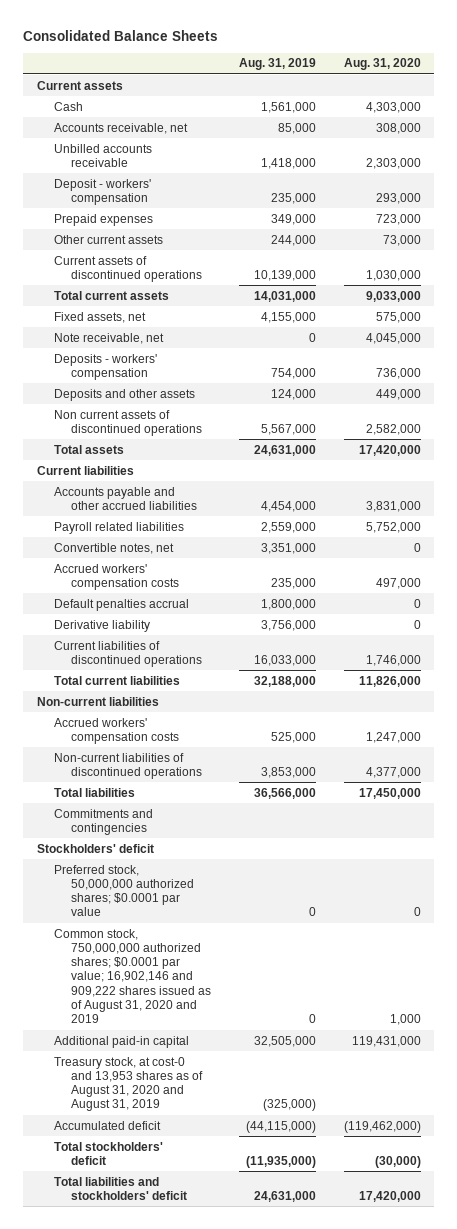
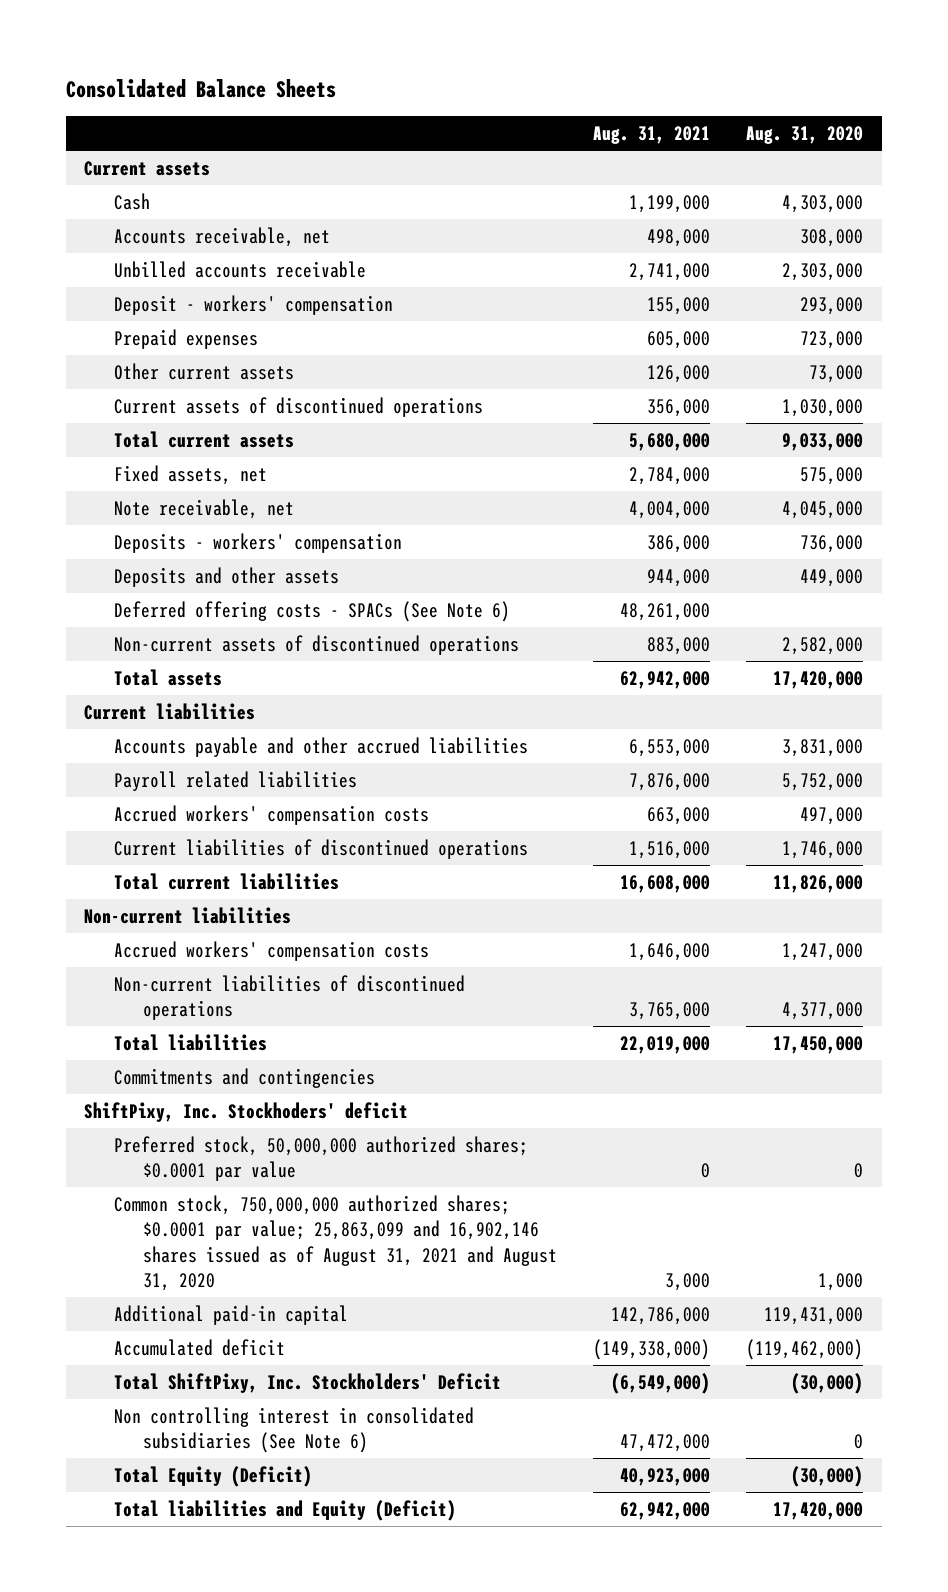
- | Aug. 31, 2019 | Aug. 31, 2020
+ | Aug. 31, 2021 | Aug. 31, 2020
- Non current assets of discontinued operations | 5,567,000 | 2,582,000
+ Deferred offering costs - SPACs (See Note 6) | 48,261,000 |
+ Non-current assets of discontinued operations | 883,000 | 2,582,000
- Convertible notes, net | 3,351,000 | 0
- Default penalties accrual | 1,800,000 | 0
- Derivative liability | 3,756,000 | 0
- Stockholders' deficit
+ ShiftPixy, Inc. Stockhoders' deficit
- Common stock, 750,000,000 authorized shares; $0.0001 par value; 16,902,146 and 909,222 shares issued as of August 31, 2020 and 2019 | 0 | 1,000
+ Common stock, 750,000,000 authorized shares; $0.0001 par value; 25,863,099 and 16,902,146 shares issued as of August 31, 2021 and August 31, 2020 | 3,000 | 1,000
- Treasury stock, at cost-0 and 13,953 shares as of August 31, 2020 and August 31, 2019 | (325,000) |
- Total stockholders' deficit | (11,935,000) | (30,000)
- Total liabilities and stockholders' deficit | 24,631,000 | 17,420,000
+ Total ShiftPixy, Inc. Stockholders' Deficit | (6,549,000) | (30,000)
+ Non controlling interest in consolidated subsidiaries (See Note 6) | 47,472,000 | 0
+ Total Equity (Deficit) | 40,923,000 | (30,000)
+ Total liabilities and Equity (Deficit) | 62,942,000 | 17,420,000

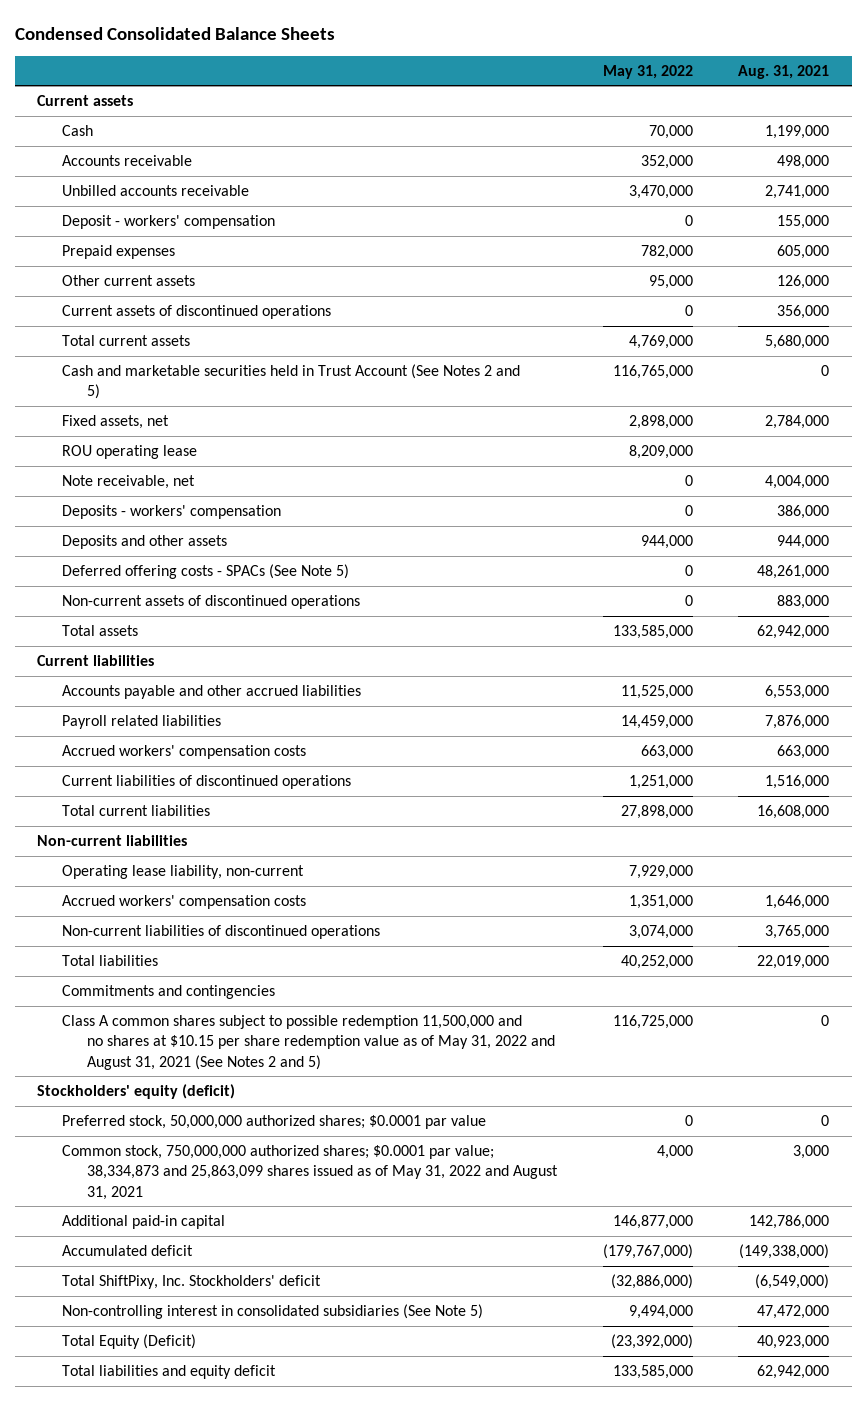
- Consolidated Balance Sheets
+ Condensed Consolidated Balance Sheets
- | Aug. 31, 2021 | Aug. 31, 2020
+ | May 31, 2022 | Aug. 31, 2021
- Accounts receivable, net | 498,000 | 308,000
+ Accounts receivable | 352,000 | 498,000
+ Cash and marketable securities held in Trust Account (See Notes 2 and 5) | 116,765,000 | 0
+ ROU operating lease | 8,209,000 |
- Deferred offering costs - SPACs (See Note 6) | 48,261,000 |
+ Deferred offering costs - SPACs (See Note 5) | 0 | 48,261,000
+ Operating lease liability, non-current | 7,929,000 |
- ShiftPixy, Inc. Stockhoders' deficit
+ Class A common shares subject to possible redemption 11,500,000 and no shares at $10.15 per share redemption value as of May 31, 2022 and August 31, 2021 (See Notes 2 and 5) | 116,725,000 | 0
+ Stockholders' equity (deficit)
- Common stock, 750,000,000 authorized shares; $0.0001 par value; 25,863,099 and 16,902,146 shares issued as of August 31, 2021 and August 31, 2020 | 3,000 | 1,000
+ Common stock, 750,000,000 authorized shares; $0.0001 par value; 38,334,873 and 25,863,099 shares issued as of May 31, 2022 and August 31, 2021 | 4,000 | 3,000
- Total ShiftPixy, Inc. Stockholders' Deficit | (6,549,000) | (30,000)
- Non controlling interest in consolidated subsidiaries (See Note 6) | 47,472,000 | 0
+ Total ShiftPixy, Inc. Stockholders' deficit | (32,886,000) | (6,549,000)
+ Non-controlling interest in consolidated subsidiaries (See Note 5) | 9,494,000 | 47,472,000
- Total liabilities and Equity (Deficit) | 62,942,000 | 17,420,000
+ Total liabilities and equity deficit | 133,585,000 | 62,942,000

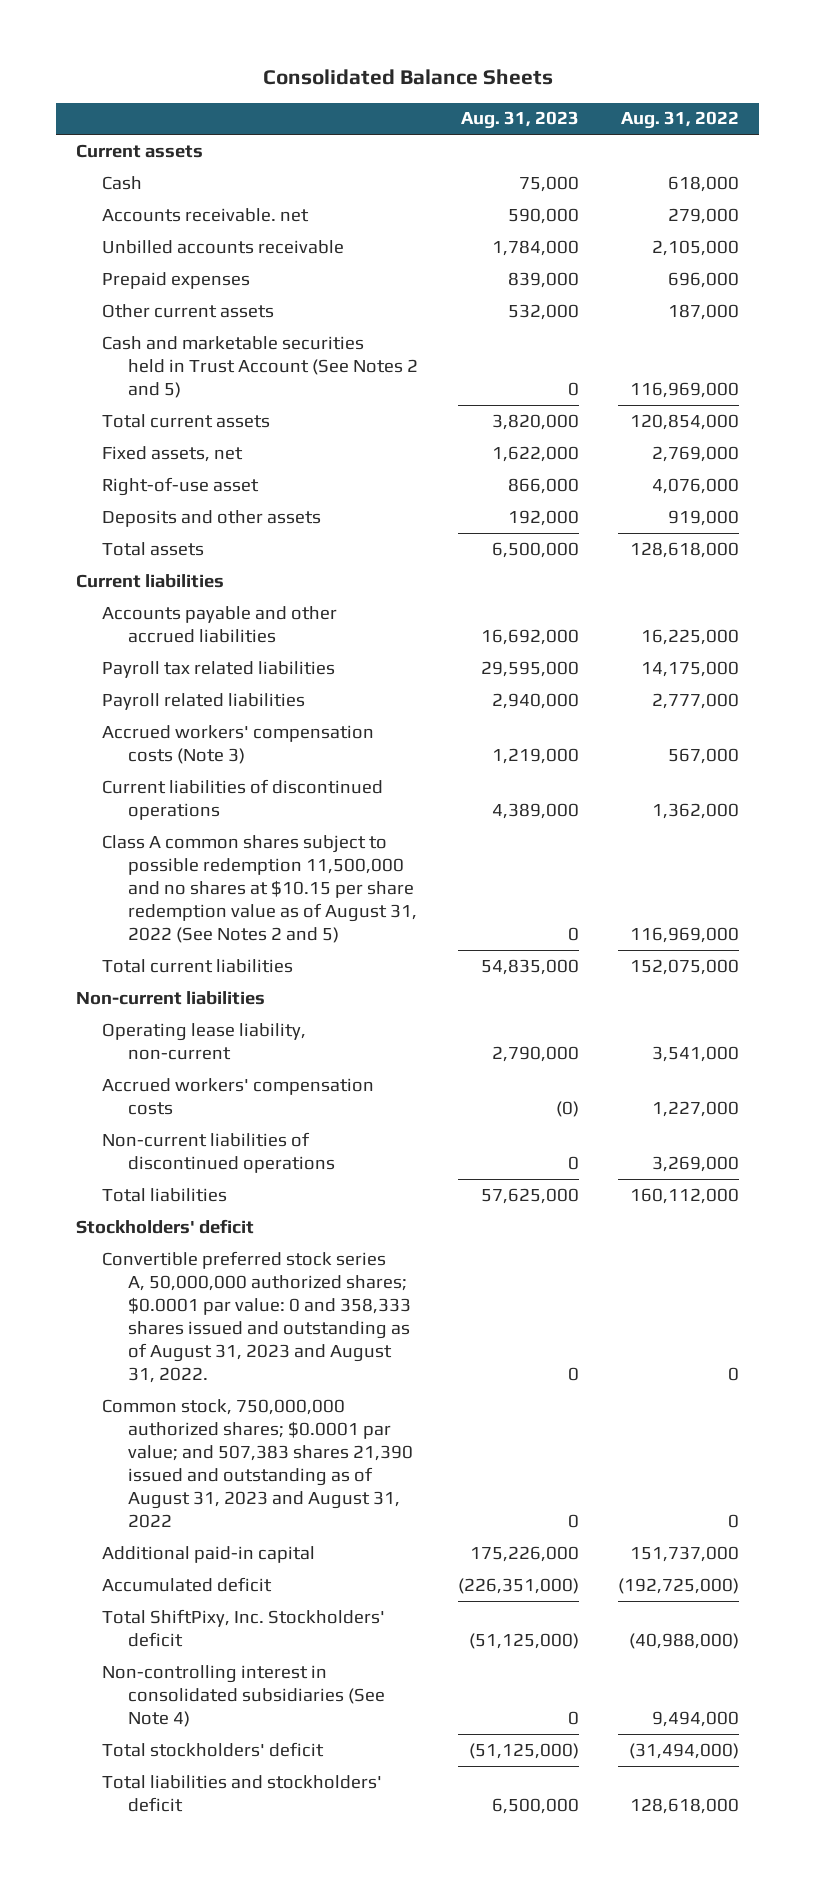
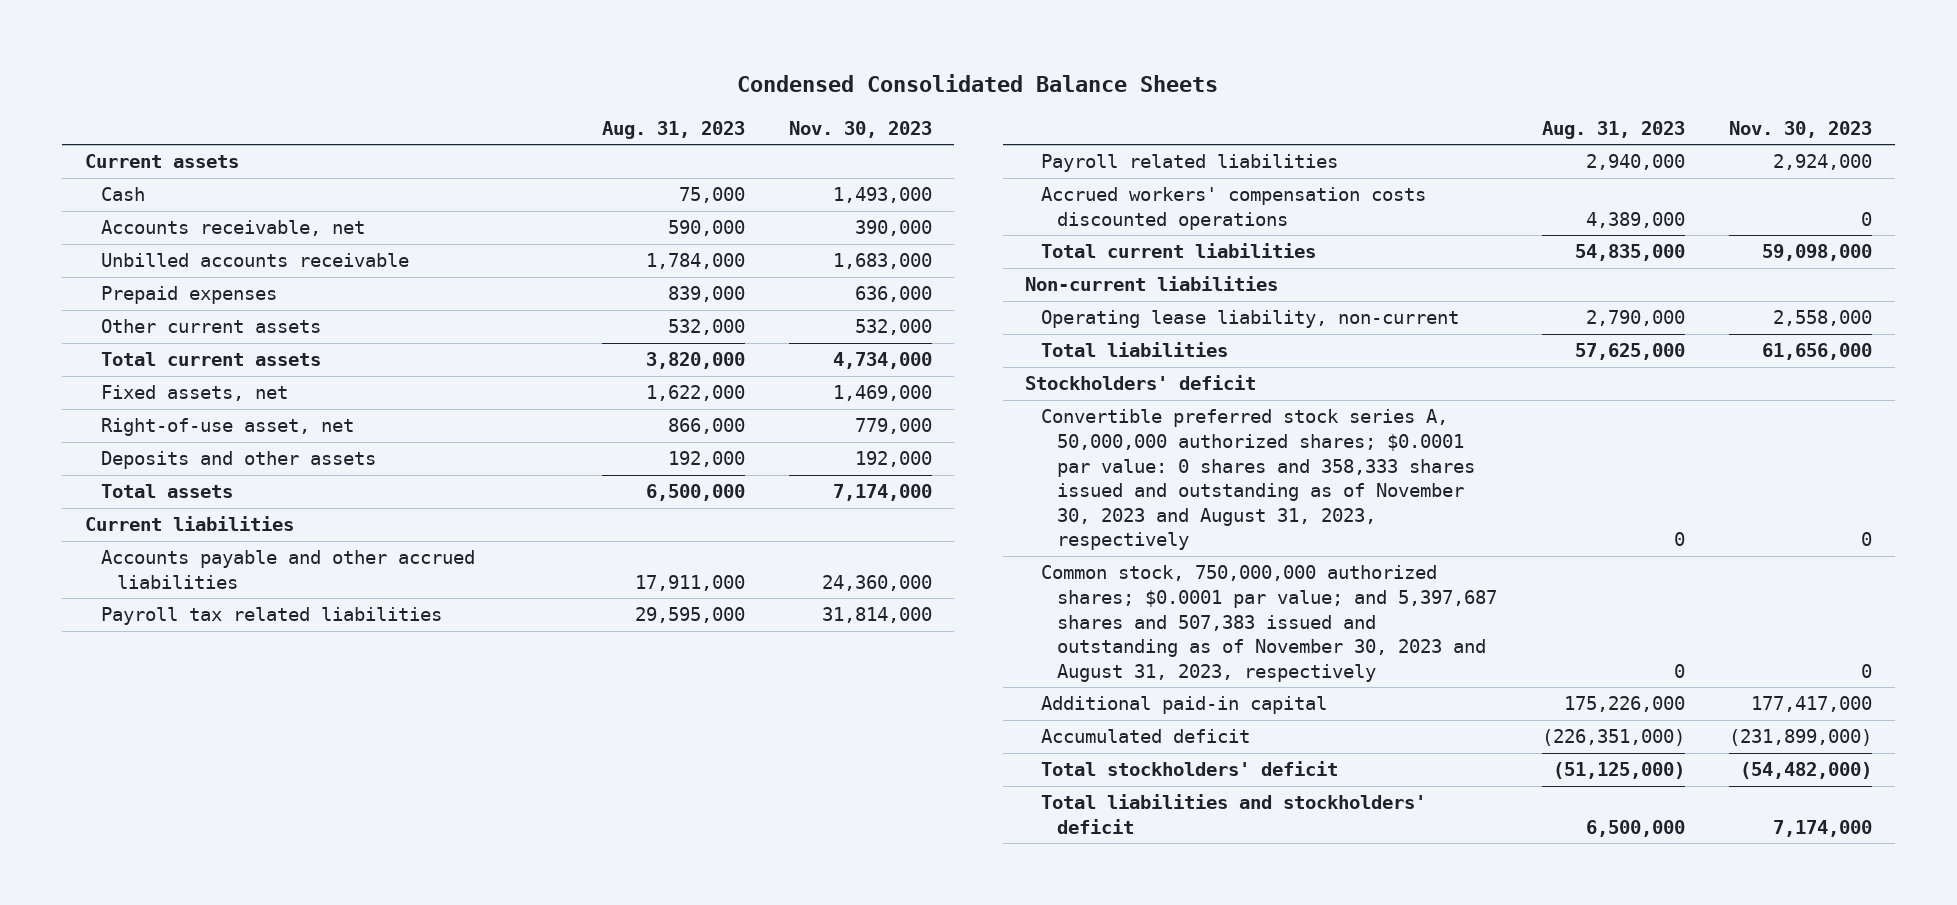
- Consolidated Balance Sheets
+ Condensed Consolidated Balance Sheets
- | Aug. 31, 2023 | Aug. 31, 2022
+ | Aug. 31, 2023 | Nov. 30, 2023
- Accounts receivable. net | 590,000 | 279,000
+ Accounts receivable, net | 590,000 | 390,000
- Cash and marketable securities held in Trust Account (See Notes 2 and 5) | 0 | 116,969,000
- Right-of-use asset | 866,000 | 4,076,000
+ Right-of-use asset, net | 866,000 | 779,000
- Accounts payable and other accrued liabilities | 16,692,000 | 16,225,000
+ Accounts payable and other accrued liabilities | 17,911,000 | 24,360,000
- Accrued workers' compensation costs (Note 3) | 1,219,000 | 567,000
- Current liabilities of discontinued operations | 4,389,000 | 1,362,000
- Class A common shares subject to possible redemption 11,500,000 and no shares at $10.15 per share redemption value as of August 31, 2022 (See Notes 2 and 5) | 0 | 116,969,000
+ Accrued workers' compensation costs discounted operations | 4,389,000 | 0
- Accrued workers' compensation costs | (0) | 1,227,000
- Non-current liabilities of discontinued operations | 0 | 3,269,000
- Convertible preferred stock series A, 50,000,000 authorized shares; $0.0001 par value: 0 and 358,333 shares issued and outstanding as of August 31, 2023 and August 31, 2022. | 0 | 0
- Common stock, 750,000,000 authorized shares; $0.0001 par value; and 507,383 shares 21,390 issued and outstanding as of August 31, 2023 and August 31, 2022 | 0 | 0
+ Convertible preferred stock series A, 50,000,000 authorized shares; $0.0001 par value: 0 shares and 358,333 shares issued and outstanding as of November 30, 2023 and August 31, 2023, respectively | 0 | 0
+ Common stock, 750,000,000 authorized shares; $0.0001 par value; and 5,397,687 shares and 507,383 issued and outstanding as of November 30, 2023 and August 31, 2023, respectively | 0 | 0
- Total ShiftPixy, Inc. Stockholders' deficit | (51,125,000) | (40,988,000)
- Non-controlling interest in consolidated subsidiaries (See Note 4) | 0 | 9,494,000

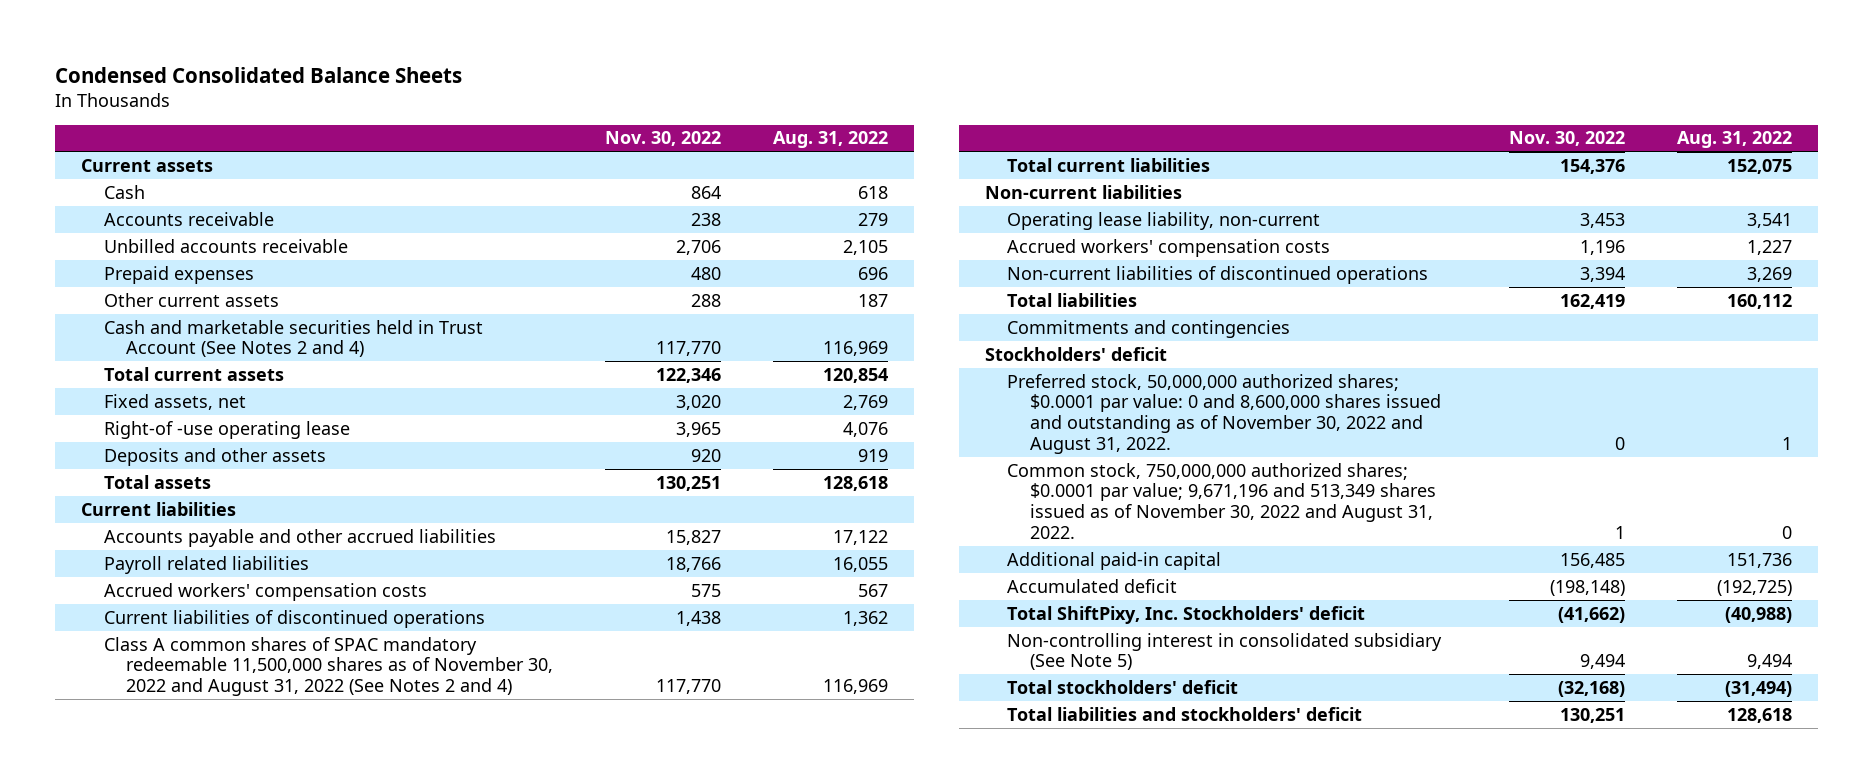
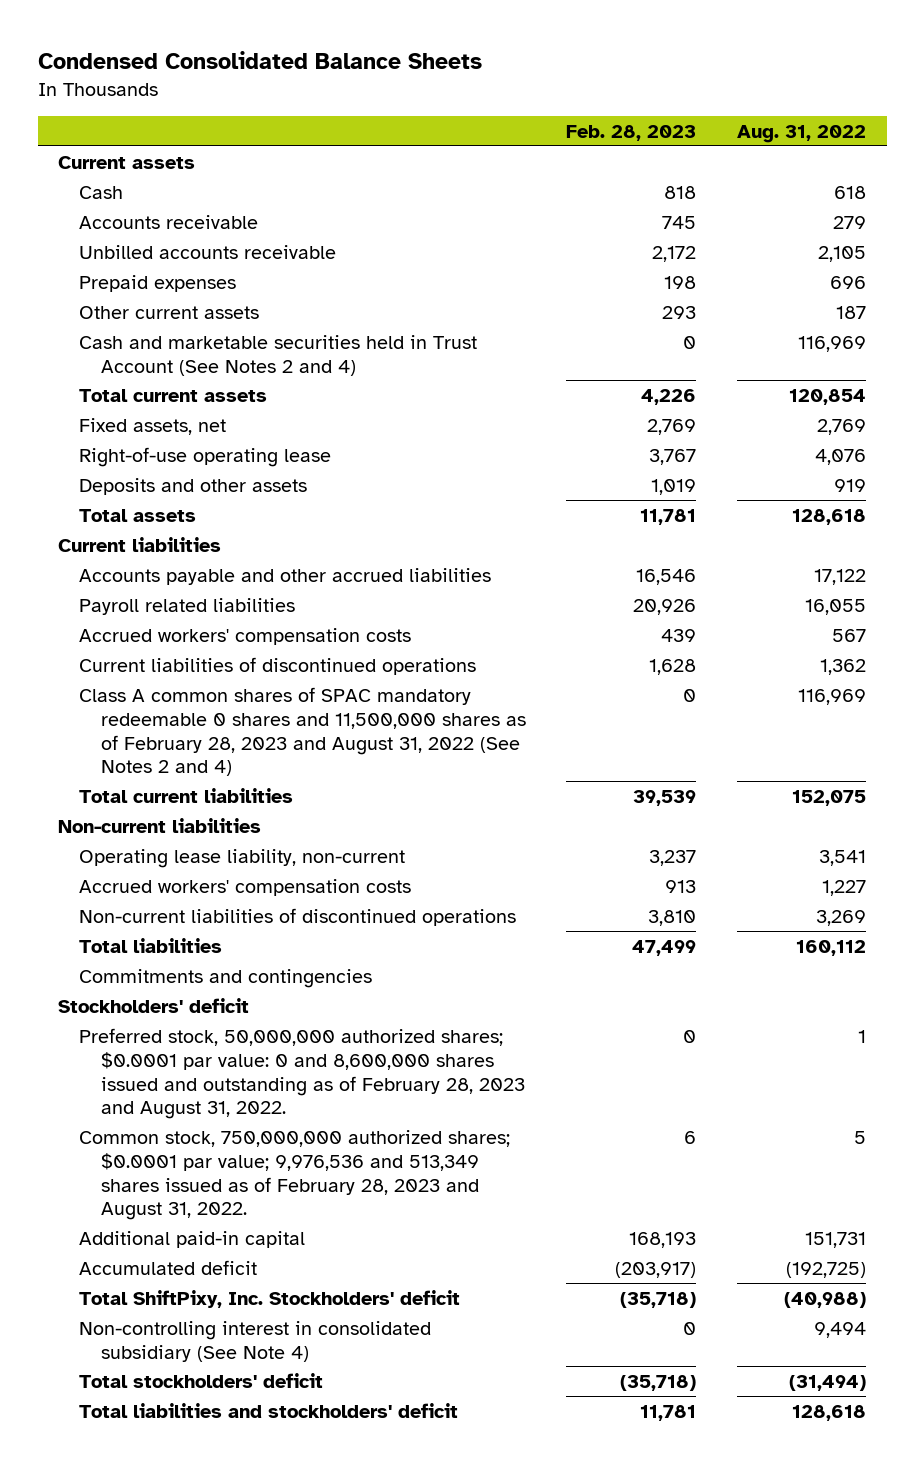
- | Nov. 30, 2022 | Aug. 31, 2022
+ | Feb. 28, 2023 | Aug. 31, 2022
- Right-of -use operating lease | 3,965 | 4,076
+ Right-of-use operating lease | 3,767 | 4,076
- Class A common shares of SPAC mandatory redeemable 11,500,000 shares as of November 30, 2022 and August 31, 2022 (See Notes 2 and 4) | 117,770 | 116,969
+ Class A common shares of SPAC mandatory redeemable 0 shares and 11,500,000 shares as of February 28, 2023 and August 31, 2022 (See Notes 2 and 4) | 0 | 116,969
- Preferred stock, 50,000,000 authorized shares; $0.0001 par value: 0 and 8,600,000 shares issued and outstanding as of November 30, 2022 and August 31, 2022. | 0 | 1
- Common stock, 750,000,000 authorized shares; $0.0001 par value; 9,671,196 and 513,349 shares issued as of November 30, 2022 and August 31, 2022. | 1 | 0
- Additional paid-in capital | 156,485 | 151,736
+ Preferred stock, 50,000,000 authorized shares; $0.0001 par value: 0 and 8,600,000 shares issued and outstanding as of February 28, 2023 and August 31, 2022. | 0 | 1
+ Common stock, 750,000,000 authorized shares; $0.0001 par value; 9,976,536 and 513,349 shares issued as of February 28, 2023 and August 31, 2022. | 6 | 5
+ Additional paid-in capital | 168,193 | 151,731
- Non-controlling interest in consolidated subsidiary (See Note 5) | 9,494 | 9,494
+ Non-controlling interest in consolidated subsidiary (See Note 4) | 0 | 9,494

